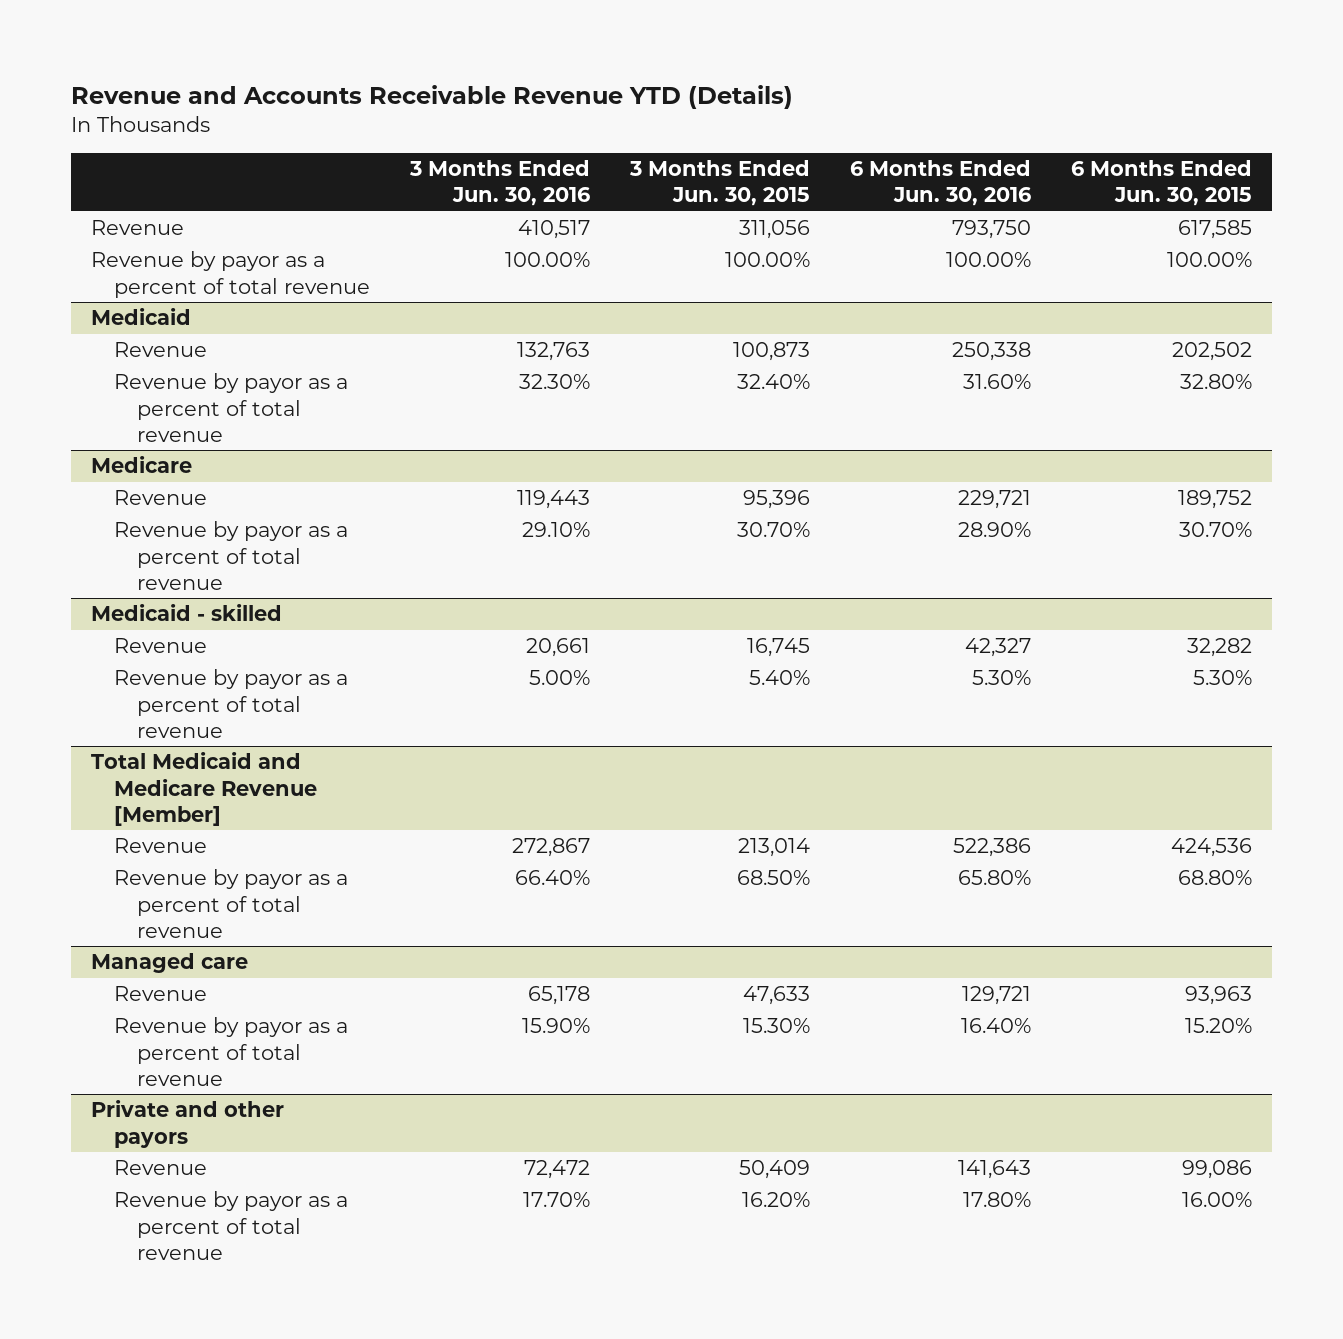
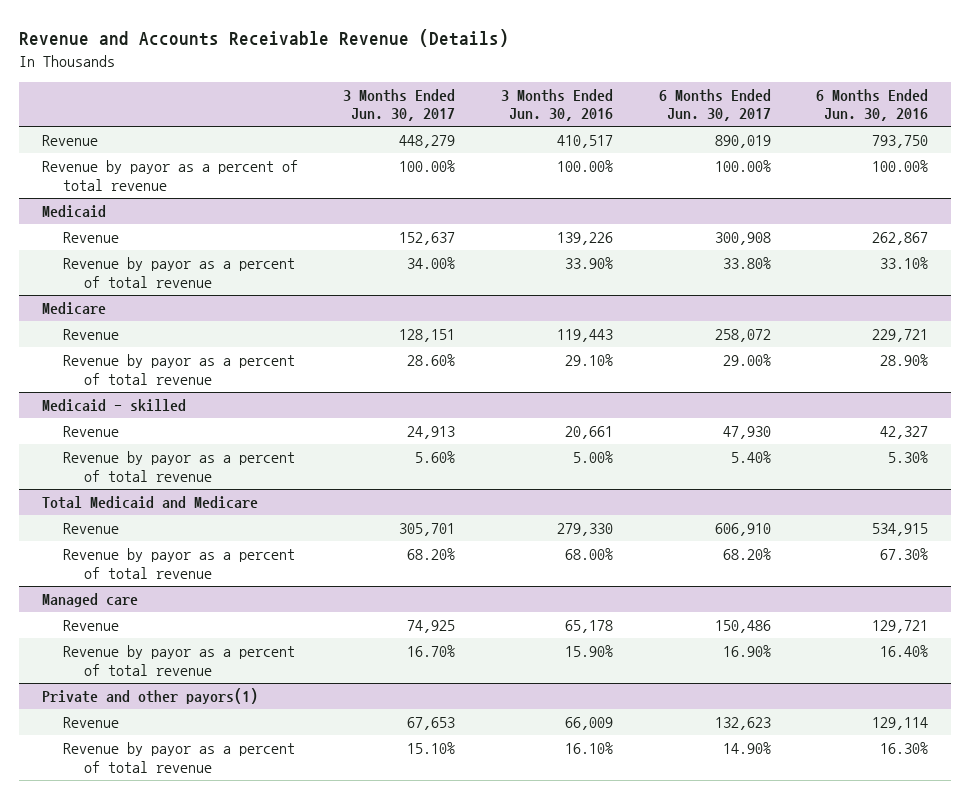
- Revenue and Accounts Receivable Revenue YTD (Details)
+ Revenue and Accounts Receivable Revenue (Details)
- | 3 Months Ended Jun. 30, 2016 | 3 Months Ended Jun. 30, 2015 | 6 Months Ended Jun. 30, 2016 | 6 Months Ended Jun. 30, 2015
+ | 3 Months Ended Jun. 30, 2017 | 3 Months Ended Jun. 30, 2016 | 6 Months Ended Jun. 30, 2017 | 6 Months Ended Jun. 30, 2016
@ Medicaid
- Revenue | 132,763 | 100,873 | 250,338 | 202,502
- Revenue by payor as a percent of total revenue | 32.30% | 32.40% | 31.60% | 32.80%
+ Revenue | 152,637 | 139,226 | 300,908 | 262,867
+ Revenue by payor as a percent of total revenue | 34.00% | 33.90% | 33.80% | 33.10%
- Total Medicaid and Medicare Revenue [Member]
- Revenue | 272,867 | 213,014 | 522,386 | 424,536
- Revenue by payor as a percent of total revenue | 66.40% | 68.50% | 65.80% | 68.80%
+ Total Medicaid and Medicare
+ Revenue | 305,701 | 279,330 | 606,910 | 534,915
+ Revenue by payor as a percent of total revenue | 68.20% | 68.00% | 68.20% | 67.30%
- Private and other payors
- Revenue | 72,472 | 50,409 | 141,643 | 99,086
- Revenue by payor as a percent of total revenue | 17.70% | 16.20% | 17.80% | 16.00%
+ Private and other payors(1)
+ Revenue | 67,653 | 66,009 | 132,623 | 129,114
+ Revenue by payor as a percent of total revenue | 15.10% | 16.10% | 14.90% | 16.30%

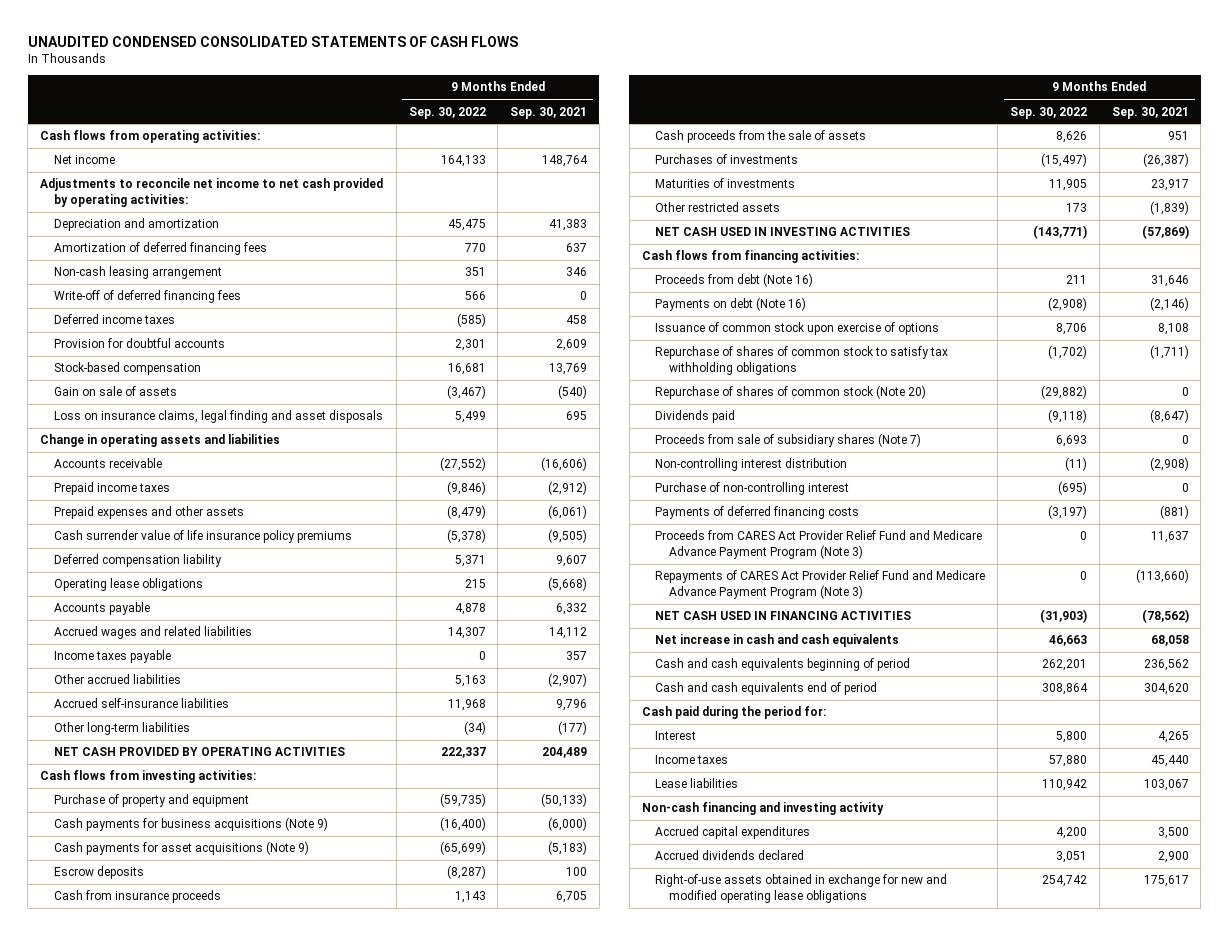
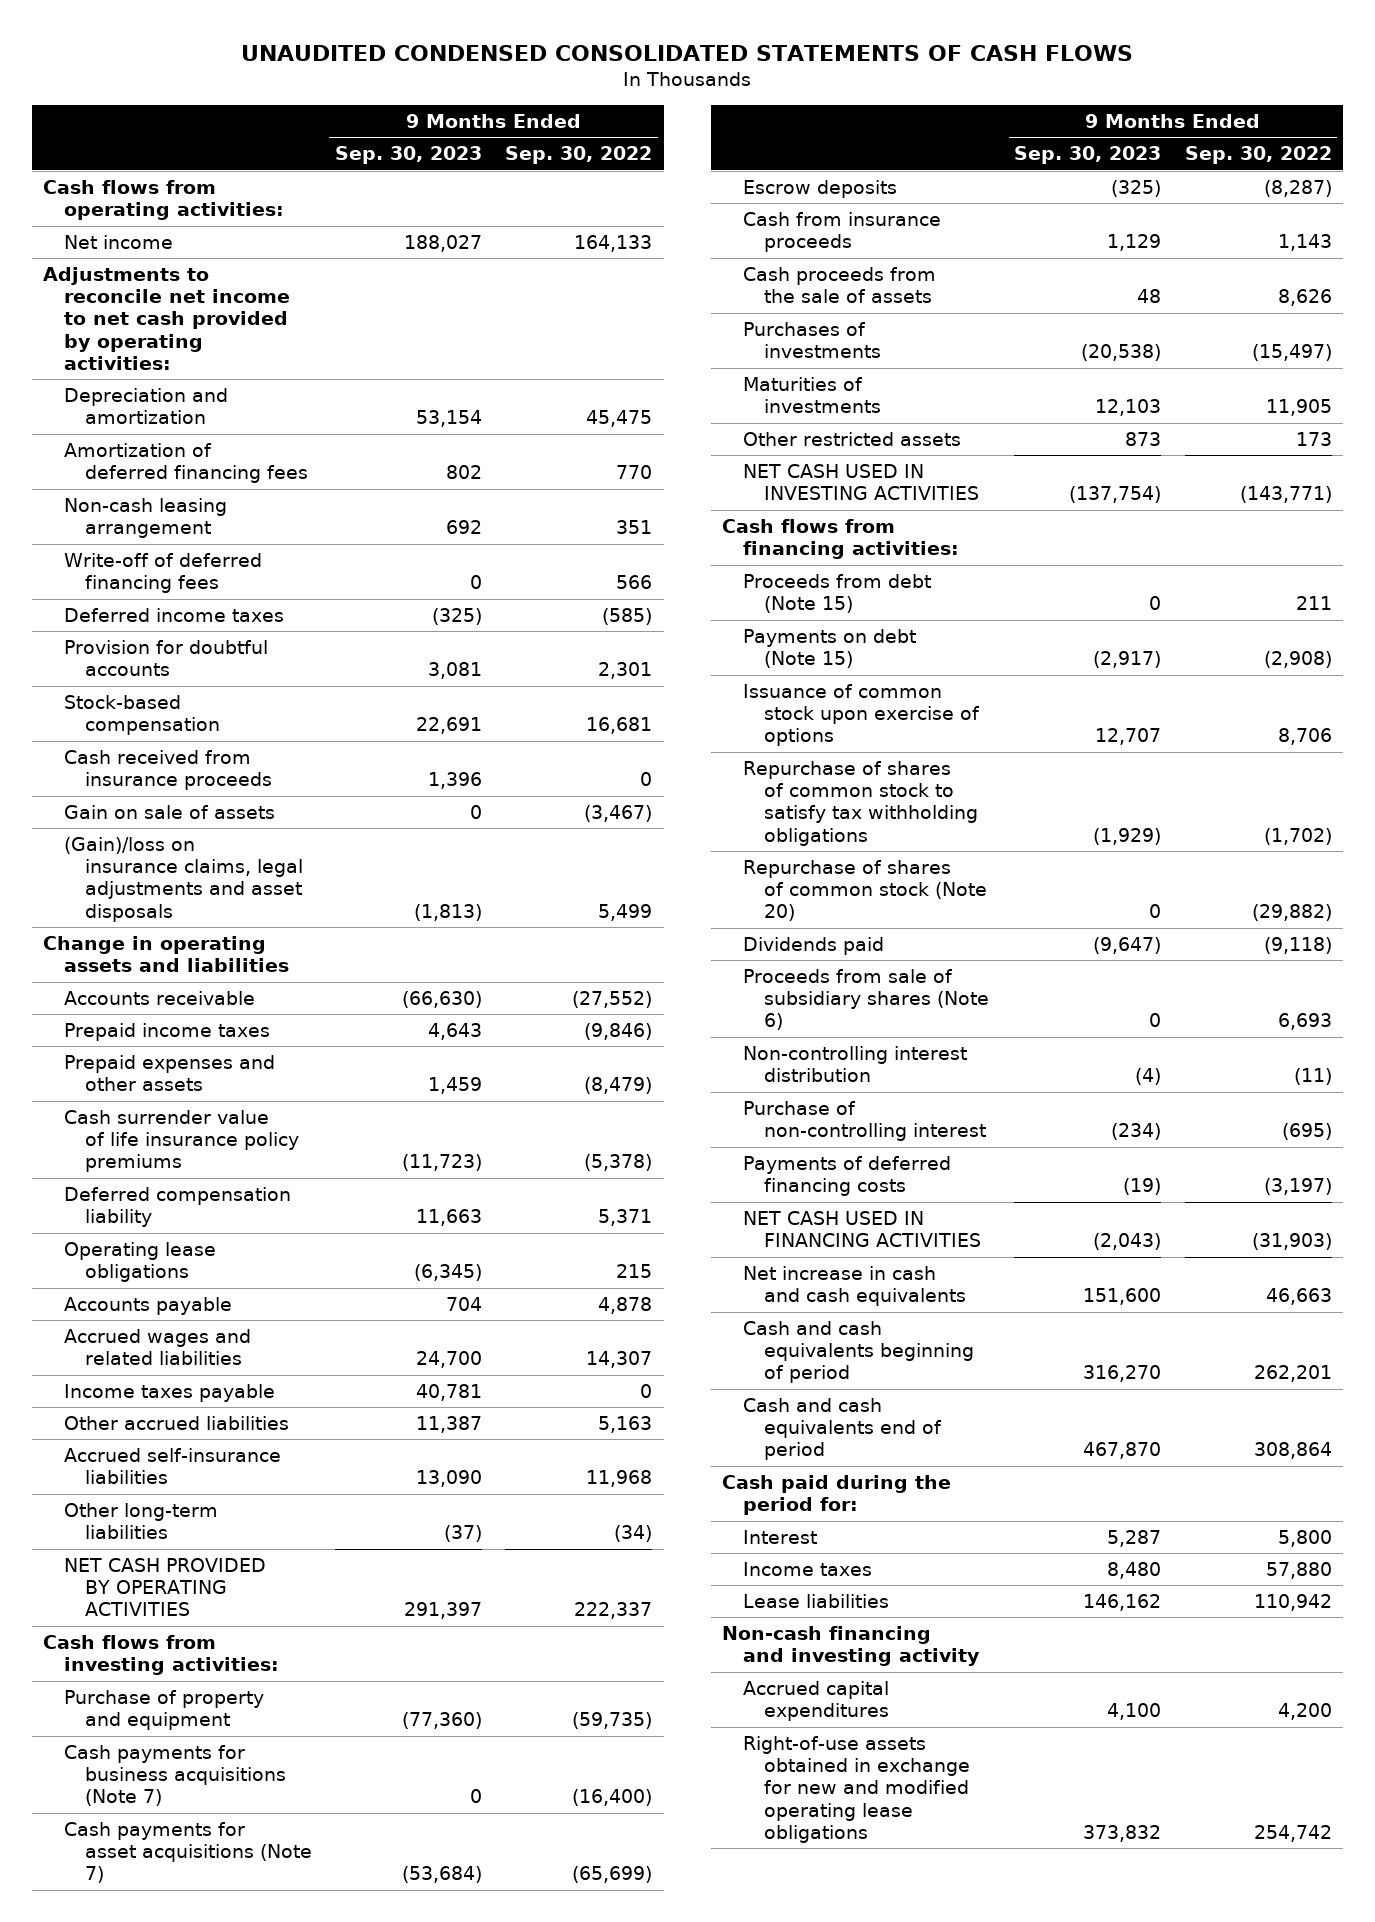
- | 9 Months Ended Sep. 30, 2022 | 9 Months Ended Sep. 30, 2021
+ | 9 Months Ended Sep. 30, 2023 | 9 Months Ended Sep. 30, 2022
+ Cash received from insurance proceeds | 1,396 | 0
- Loss on insurance claims, legal finding and asset disposals | 5,499 | 695
+ (Gain)/loss on insurance claims, legal adjustments and asset disposals | (1,813) | 5,499
- Cash payments for business acquisitions (Note 9) | (16,400) | (6,000)
- Cash payments for asset acquisitions (Note 9) | (65,699) | (5,183)
+ Cash payments for business acquisitions (Note 7) | 0 | (16,400)
+ Cash payments for asset acquisitions (Note 7) | (53,684) | (65,699)
- Proceeds from debt (Note 16) | 211 | 31,646
- Payments on debt (Note 16) | (2,908) | (2,146)
+ Proceeds from debt (Note 15) | 0 | 211
+ Payments on debt (Note 15) | (2,917) | (2,908)
- Proceeds from sale of subsidiary shares (Note 7) | 6,693 | 0
+ Proceeds from sale of subsidiary shares (Note 6) | 0 | 6,693
- Proceeds from CARES Act Provider Relief Fund and Medicare Advance Payment Program (Note 3) | 0 | 11,637
- Repayments of CARES Act Provider Relief Fund and Medicare Advance Payment Program (Note 3) | 0 | (113,660)
- Accrued dividends declared | 3,051 | 2,900

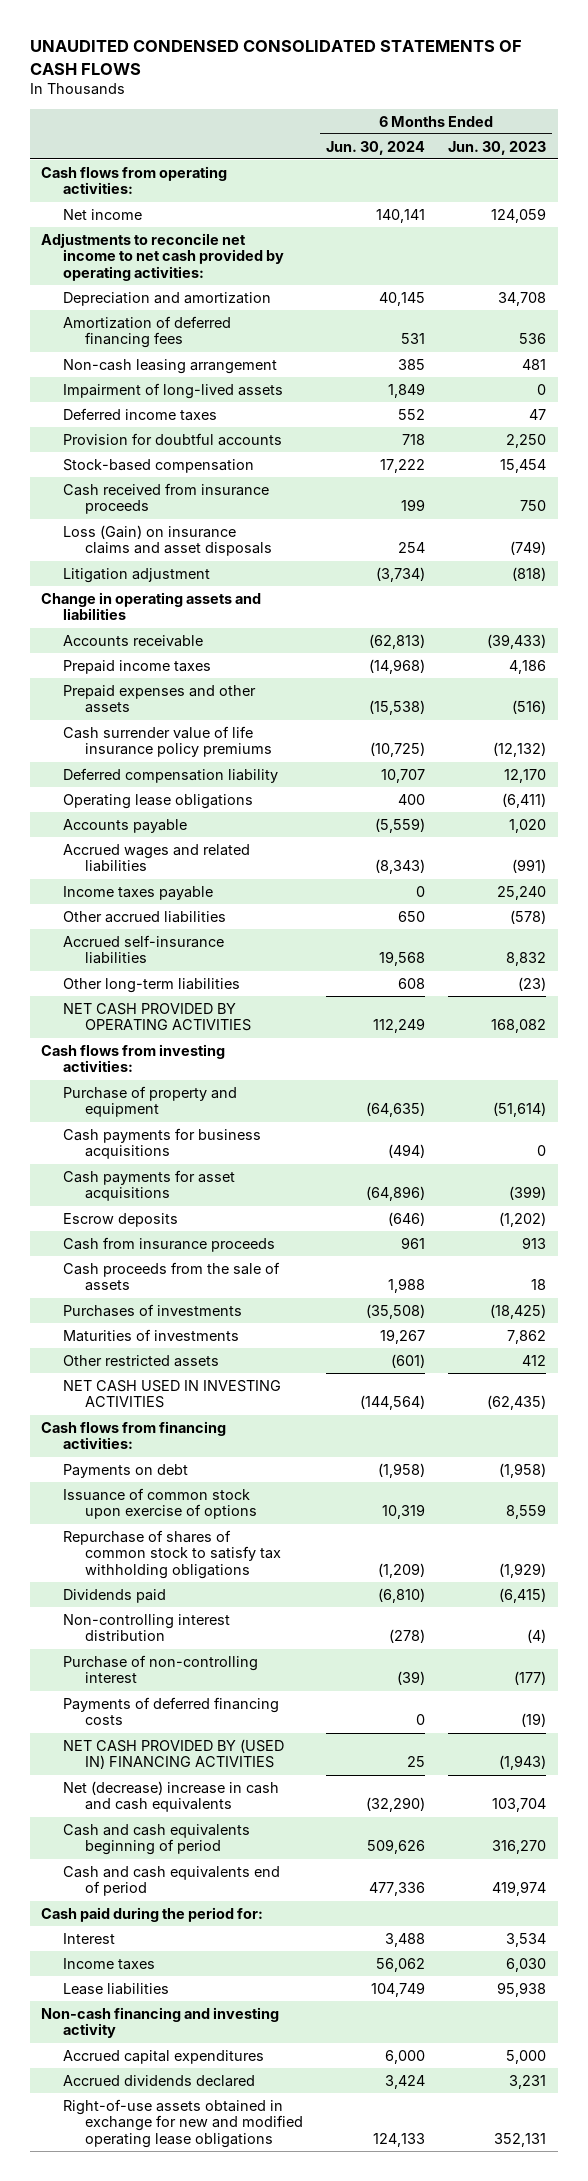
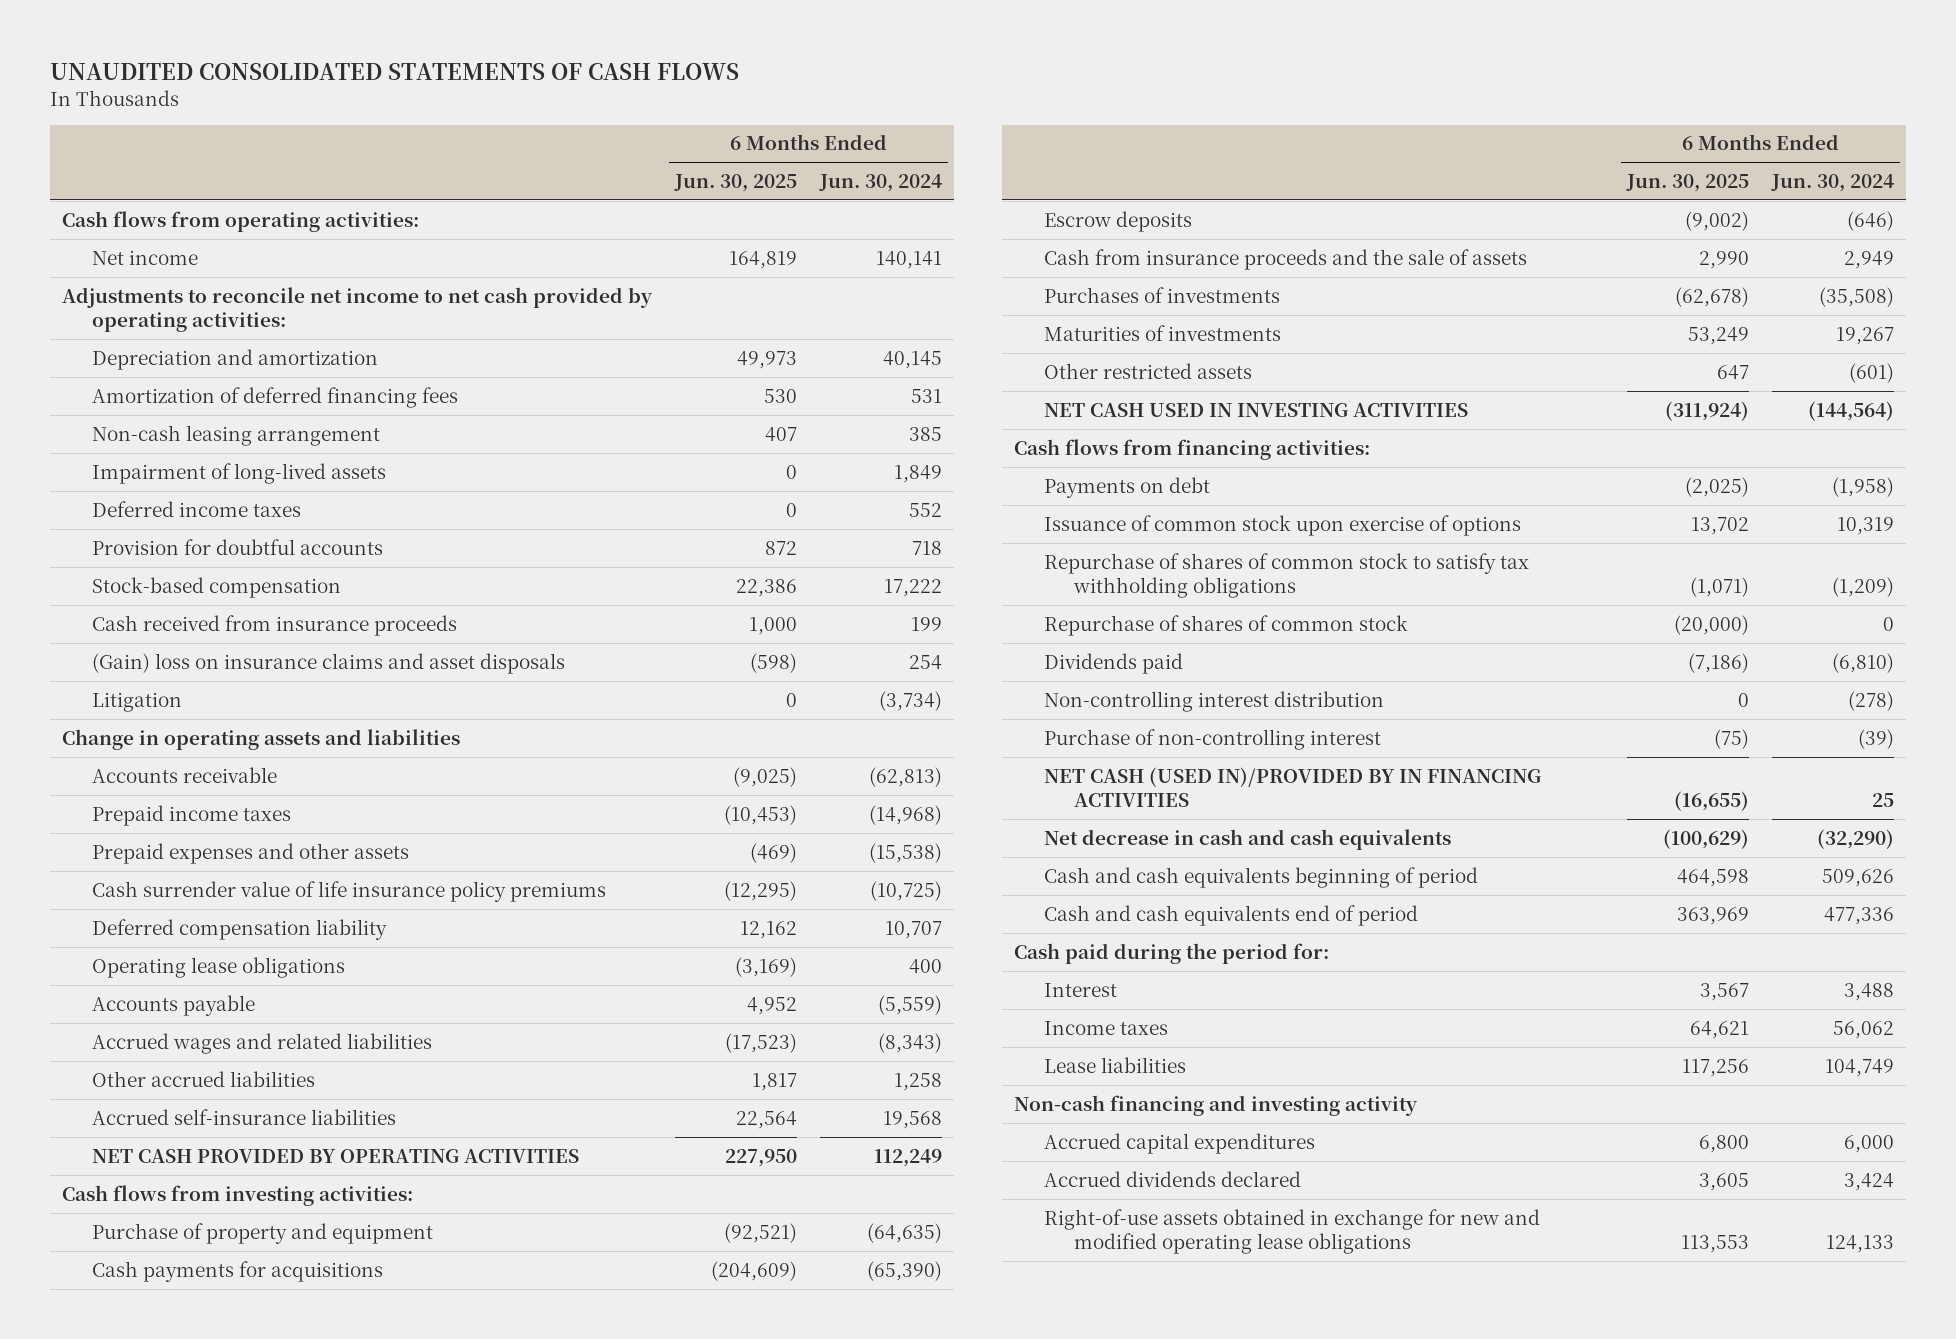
- UNAUDITED CONDENSED CONSOLIDATED STATEMENTS OF CASH FLOWS
+ UNAUDITED CONSOLIDATED STATEMENTS OF CASH FLOWS
- | 6 Months Ended Jun. 30, 2024 | 6 Months Ended Jun. 30, 2023
+ | 6 Months Ended Jun. 30, 2025 | 6 Months Ended Jun. 30, 2024
- Loss (Gain) on insurance claims and asset disposals | 254 | (749)
- Litigation adjustment | (3,734) | (818)
+ (Gain) loss on insurance claims and asset disposals | (598) | 254
+ Litigation | 0 | (3,734)
- Income taxes payable | 0 | 25,240
- Other accrued liabilities | 650 | (578)
+ Other accrued liabilities | 1,817 | 1,258
- Other long-term liabilities | 608 | (23)
- Cash payments for business acquisitions | (494) | 0
- Cash payments for asset acquisitions | (64,896) | (399)
+ Cash payments for acquisitions | (204,609) | (65,390)
- Cash from insurance proceeds | 961 | 913
- Cash proceeds from the sale of assets | 1,988 | 18
+ Cash from insurance proceeds and the sale of assets | 2,990 | 2,949
+ Repurchase of shares of common stock | (20,000) | 0
- Payments of deferred financing costs | 0 | (19)
- NET CASH PROVIDED BY (USED IN) FINANCING ACTIVITIES | 25 | (1,943)
- Net (decrease) increase in cash and cash equivalents | (32,290) | 103,704
+ NET CASH (USED IN)/PROVIDED BY IN FINANCING ACTIVITIES | (16,655) | 25
+ Net decrease in cash and cash equivalents | (100,629) | (32,290)

